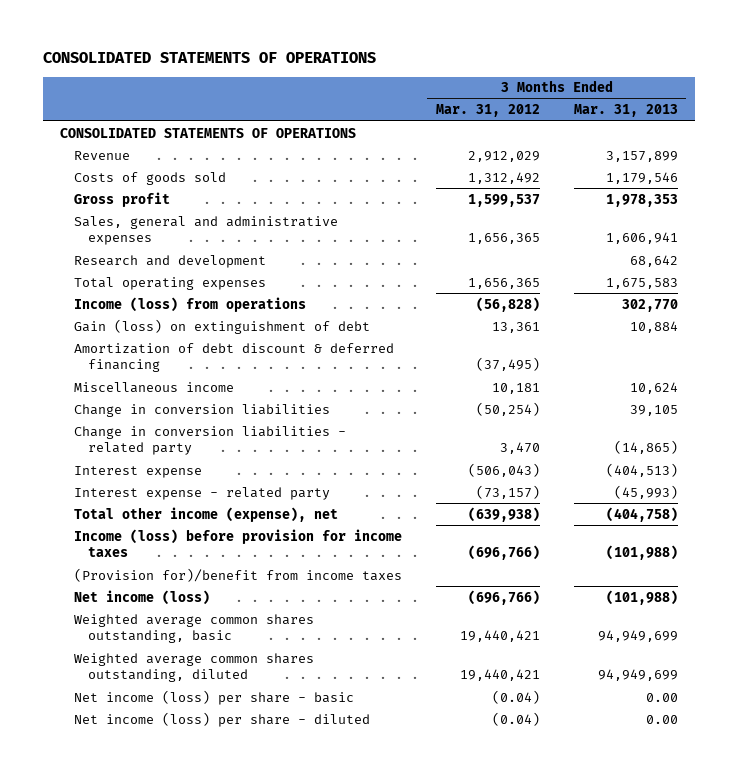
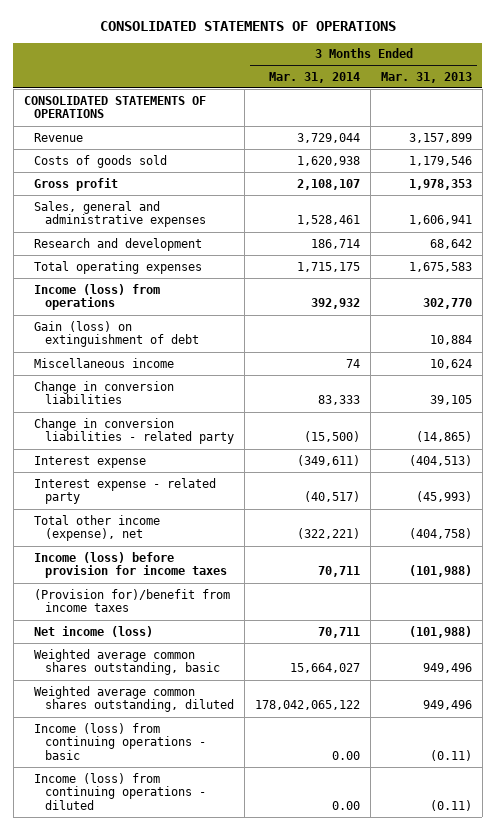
- | 3 Months Ended Mar. 31, 2012 | 3 Months Ended Mar. 31, 2013
+ | 3 Months Ended Mar. 31, 2014 | 3 Months Ended Mar. 31, 2013
- Amortization of debt discount & deferred financing | (37,495) |
- Weighted average common shares outstanding, basic | 19,440,421 | 94,949,699
- Weighted average common shares outstanding, diluted | 19,440,421 | 94,949,699
- Net income (loss) per share - basic | (0.04) | 0.00
- Net income (loss) per share - diluted | (0.04) | 0.00
+ Weighted average common shares outstanding, basic | 15,664,027 | 949,496
+ Weighted average common shares outstanding, diluted | 178,042,065,122 | 949,496
+ Income (loss) from continuing operations - basic | 0.00 | (0.11)
+ Income (loss) from continuing operations - diluted | 0.00 | (0.11)

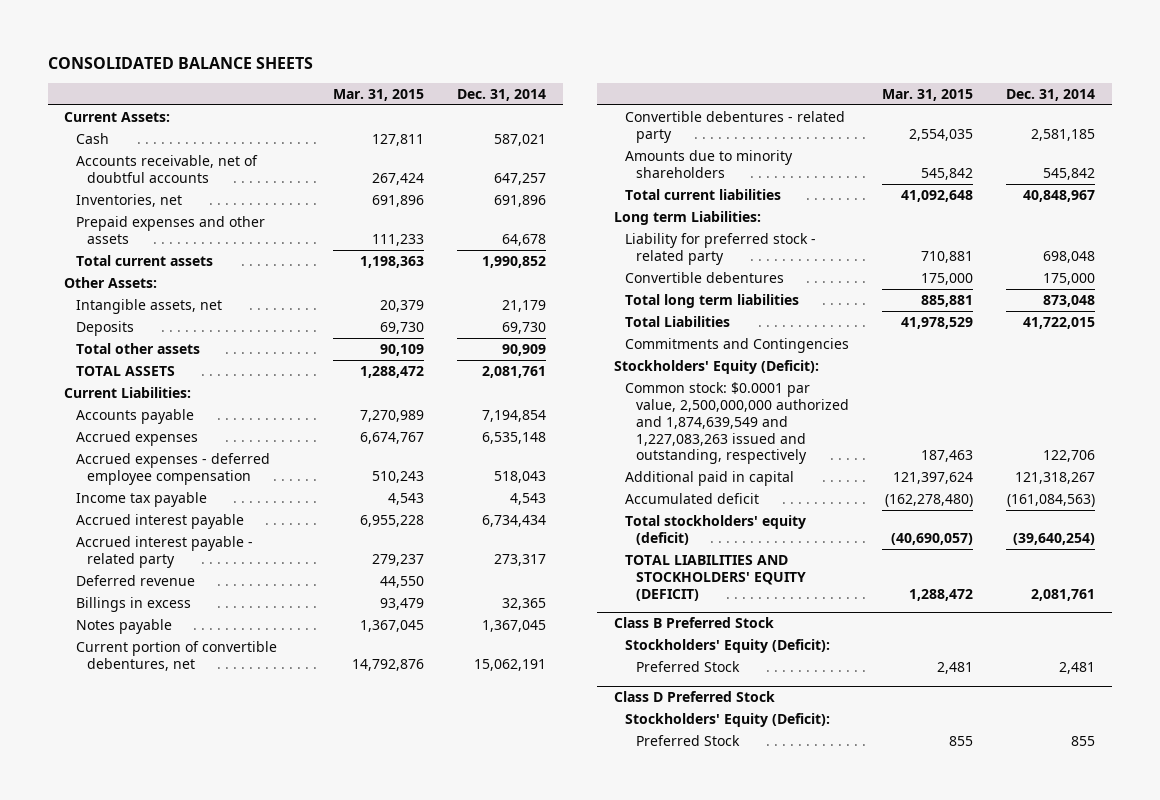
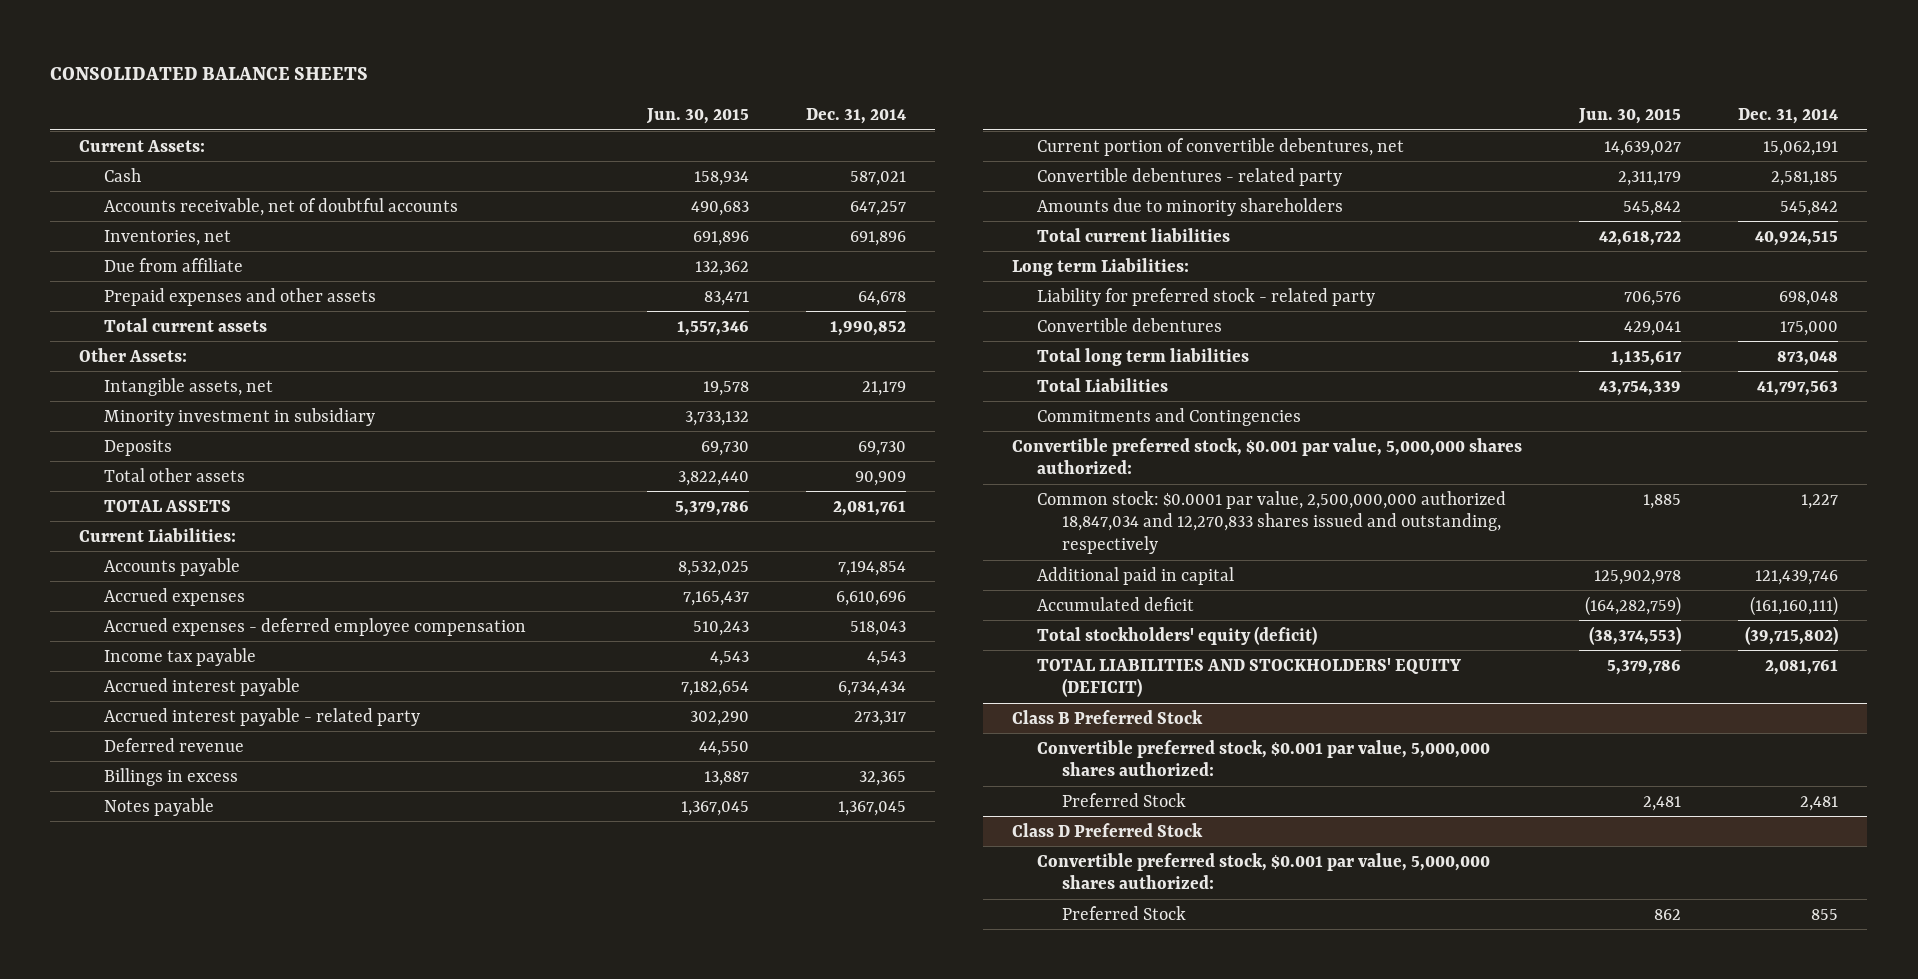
- | Mar. 31, 2015 | Dec. 31, 2014
+ | Jun. 30, 2015 | Dec. 31, 2014
+ Due from affiliate | 132,362 |
+ Minority investment in subsidiary | 3,733,132 |
- Accrued expenses | 6,674,767 | 6,535,148
+ Accrued expenses | 7,165,437 | 6,610,696
- Total current liabilities | 41,092,648 | 40,848,967
+ Total current liabilities | 42,618,722 | 40,924,515
- Total Liabilities | 41,978,529 | 41,722,015
+ Total Liabilities | 43,754,339 | 41,797,563
- Stockholders' Equity (Deficit):
- Common stock: $0.0001 par value, 2,500,000,000 authorized and 1,874,639,549 and 1,227,083,263 issued and outstanding, respectively | 187,463 | 122,706
- Additional paid in capital | 121,397,624 | 121,318,267
- Accumulated deficit | (162,278,480) | (161,084,563)
- Total stockholders' equity (deficit) | (40,690,057) | (39,640,254)
+ Convertible preferred stock, $0.001 par value, 5,000,000 shares authorized:
+ Common stock: $0.0001 par value, 2,500,000,000 authorized 18,847,034 and 12,270,833 shares issued and outstanding, respectively | 1,885 | 1,227
+ Additional paid in capital | 125,902,978 | 121,439,746
+ Accumulated deficit | (164,282,759) | (161,160,111)
+ Total stockholders' equity (deficit) | (38,374,553) | (39,715,802)
@ Class B Preferred Stock
- Stockholders' Equity (Deficit):
+ Convertible preferred stock, $0.001 par value, 5,000,000 shares authorized:
@ Class D Preferred Stock
- Stockholders' Equity (Deficit):
+ Convertible preferred stock, $0.001 par value, 5,000,000 shares authorized:

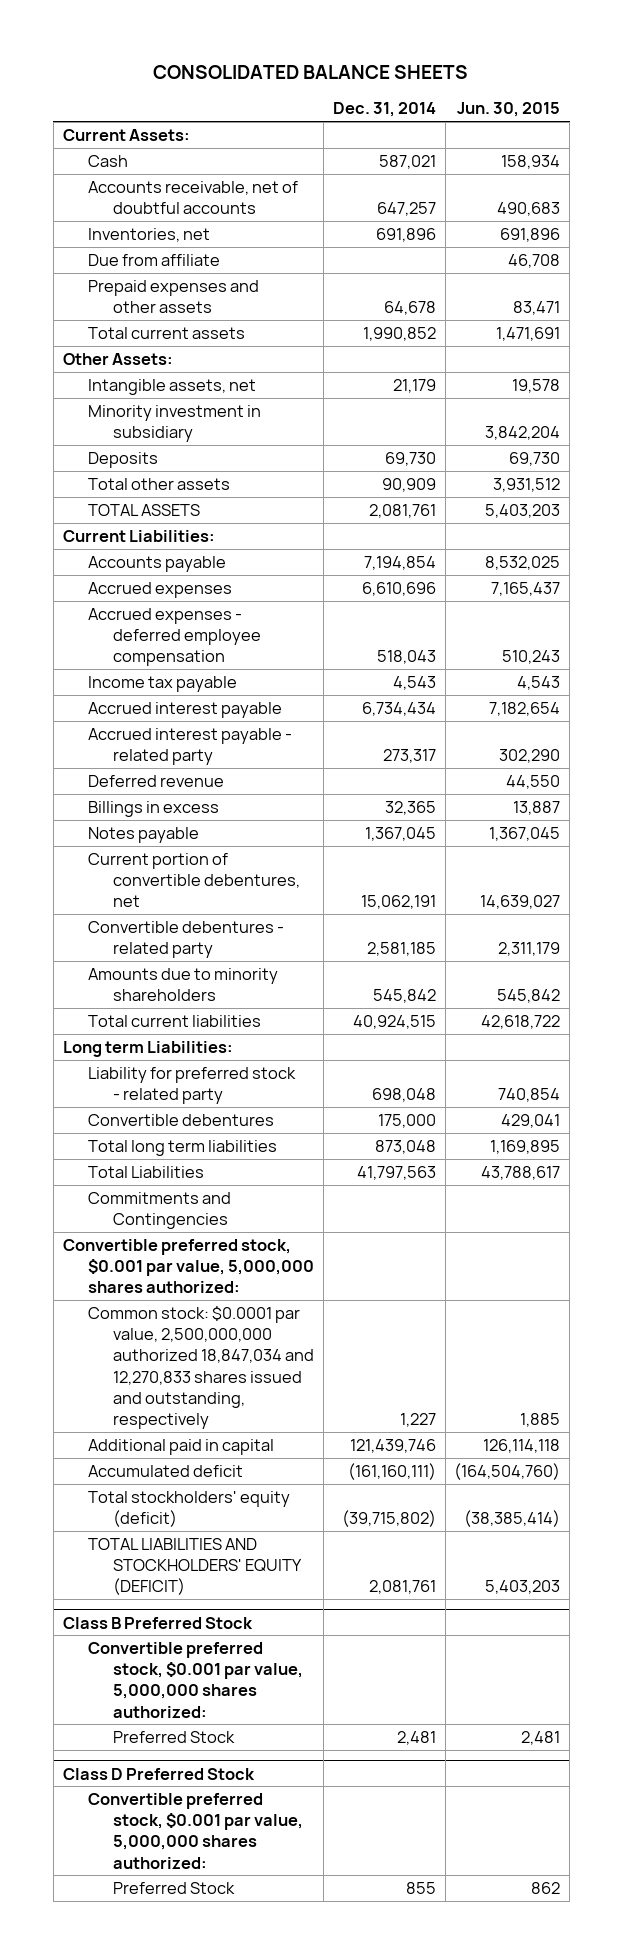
- | Jun. 30, 2015 | Dec. 31, 2014
+ | Dec. 31, 2014 | Jun. 30, 2015
- Due from affiliate | 132,362 |
+ Due from affiliate | | 46,708
- Total current assets | 1,557,346 | 1,990,852
+ Total current assets | 1,990,852 | 1,471,691
- Minority investment in subsidiary | 3,733,132 |
+ Minority investment in subsidiary | | 3,842,204
- Total other assets | 3,822,440 | 90,909
- TOTAL ASSETS | 5,379,786 | 2,081,761
+ Total other assets | 90,909 | 3,931,512
+ TOTAL ASSETS | 2,081,761 | 5,403,203
- Liability for preferred stock - related party | 706,576 | 698,048
+ Liability for preferred stock - related party | 698,048 | 740,854
- Total long term liabilities | 1,135,617 | 873,048
- Total Liabilities | 43,754,339 | 41,797,563
+ Total long term liabilities | 873,048 | 1,169,895
+ Total Liabilities | 41,797,563 | 43,788,617
- Additional paid in capital | 125,902,978 | 121,439,746
- Accumulated deficit | (164,282,759) | (161,160,111)
- Total stockholders' equity (deficit) | (38,374,553) | (39,715,802)
- TOTAL LIABILITIES AND STOCKHOLDERS' EQUITY (DEFICIT) | 5,379,786 | 2,081,761
+ Additional paid in capital | 121,439,746 | 126,114,118
+ Accumulated deficit | (161,160,111) | (164,504,760)
+ Total stockholders' equity (deficit) | (39,715,802) | (38,385,414)
+ TOTAL LIABILITIES AND STOCKHOLDERS' EQUITY (DEFICIT) | 2,081,761 | 5,403,203

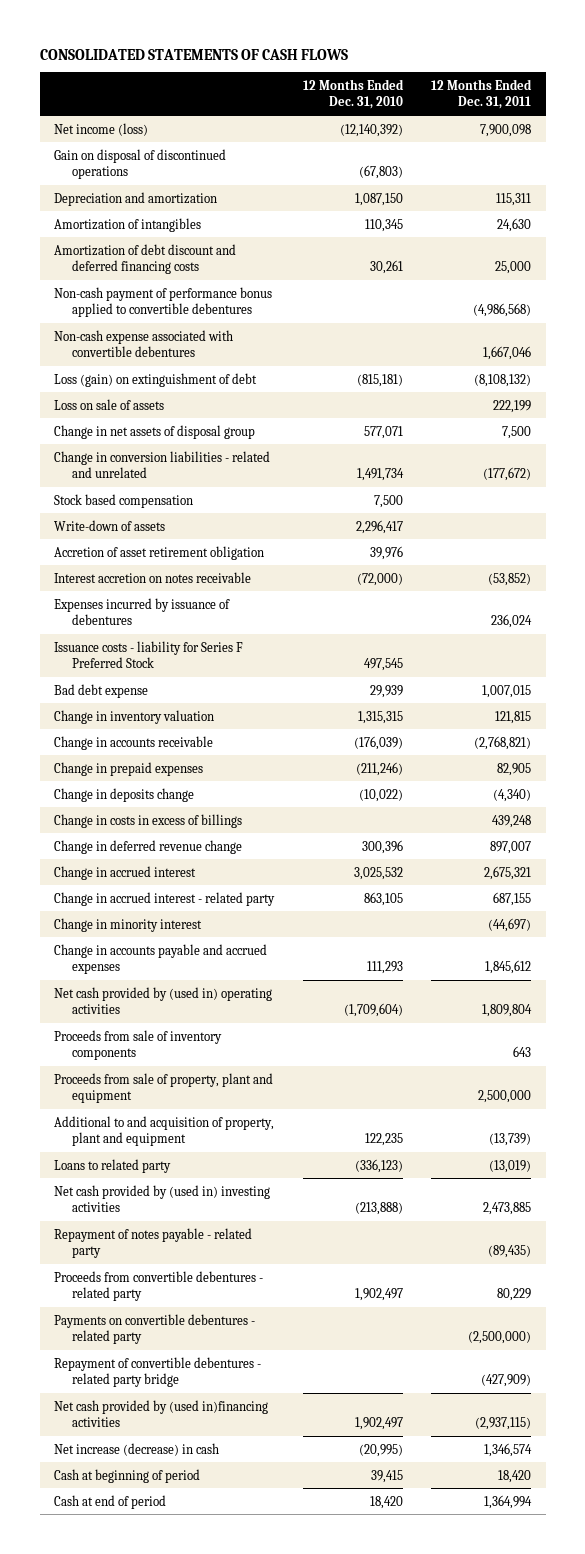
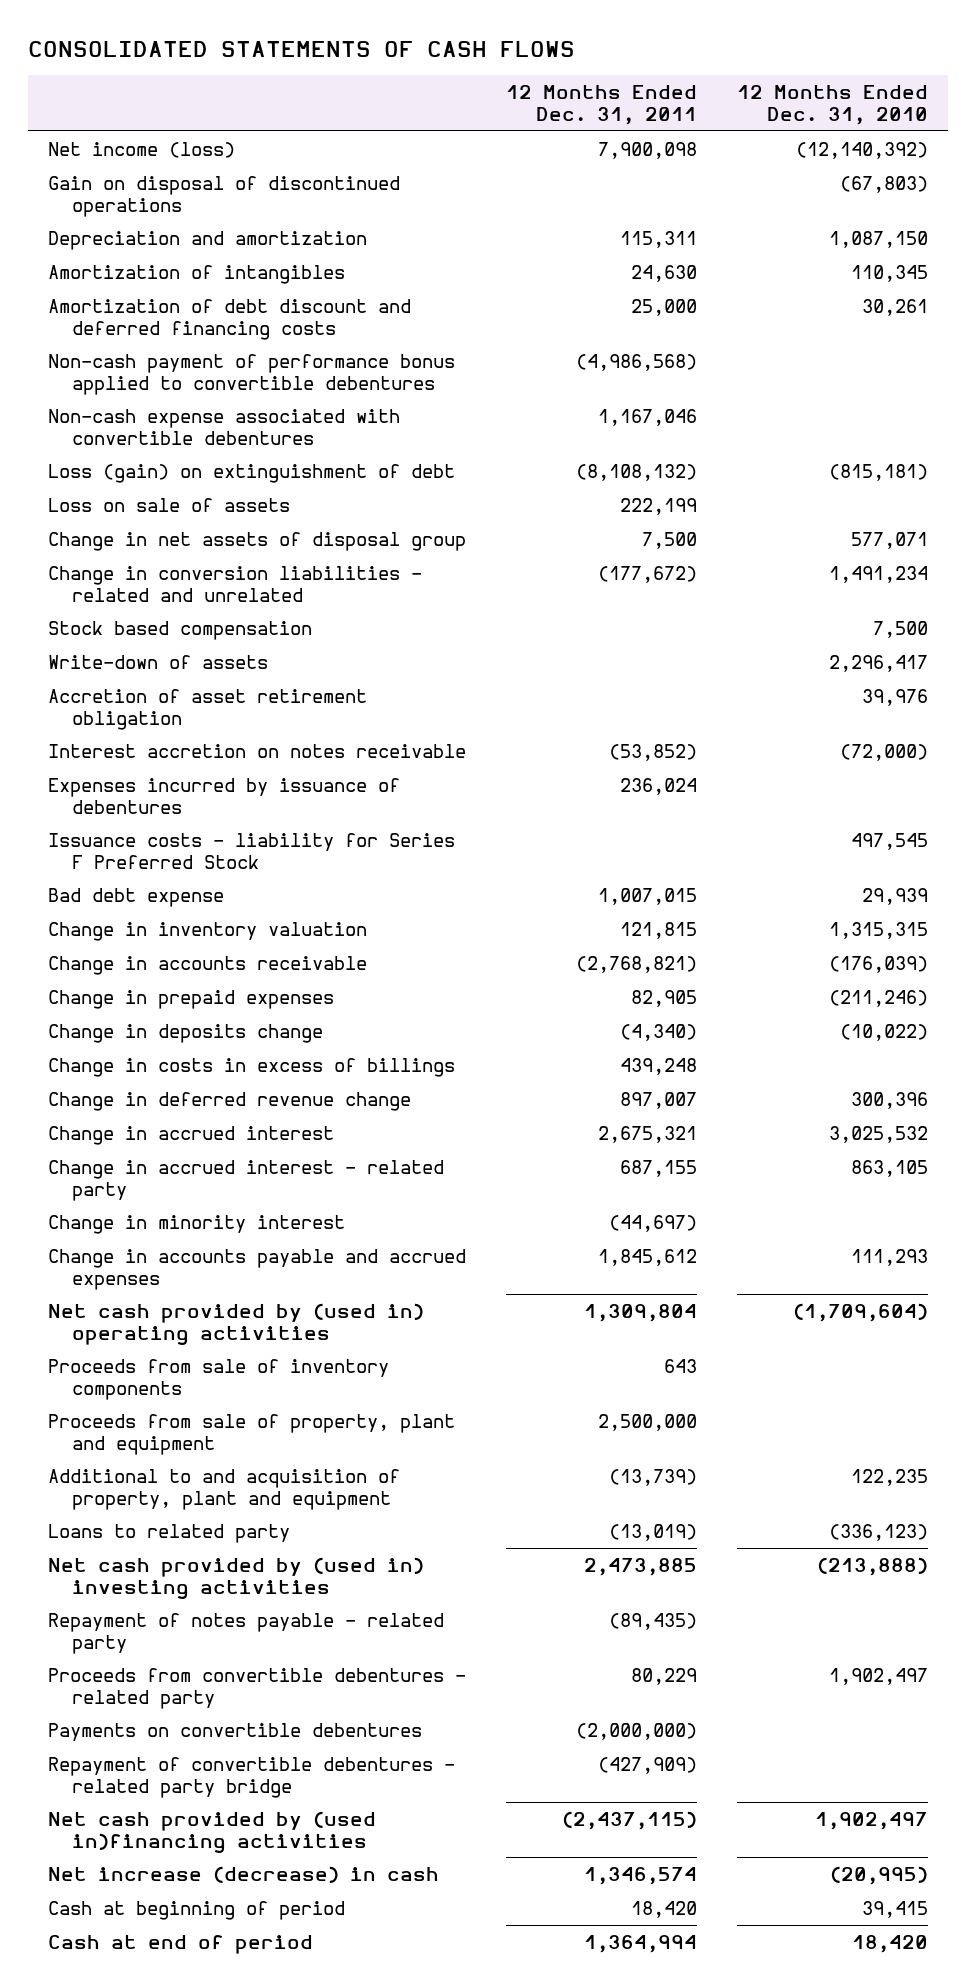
- | 12 Months Ended Dec. 31, 2010 | 12 Months Ended Dec. 31, 2011
+ | 12 Months Ended Dec. 31, 2011 | 12 Months Ended Dec. 31, 2010
- Non-cash expense associated with convertible debentures | | 1,667,046
+ Non-cash expense associated with convertible debentures | 1,167,046 |
- Change in conversion liabilities - related and unrelated | 1,491,734 | (177,672)
+ Change in conversion liabilities - related and unrelated | (177,672) | 1,491,234
- Net cash provided by (used in) operating activities | (1,709,604) | 1,809,804
+ Net cash provided by (used in) operating activities | 1,309,804 | (1,709,604)
- Payments on convertible debentures - related party | | (2,500,000)
+ Payments on convertible debentures | (2,000,000) |
- Net cash provided by (used in)financing activities | 1,902,497 | (2,937,115)
+ Net cash provided by (used in)financing activities | (2,437,115) | 1,902,497

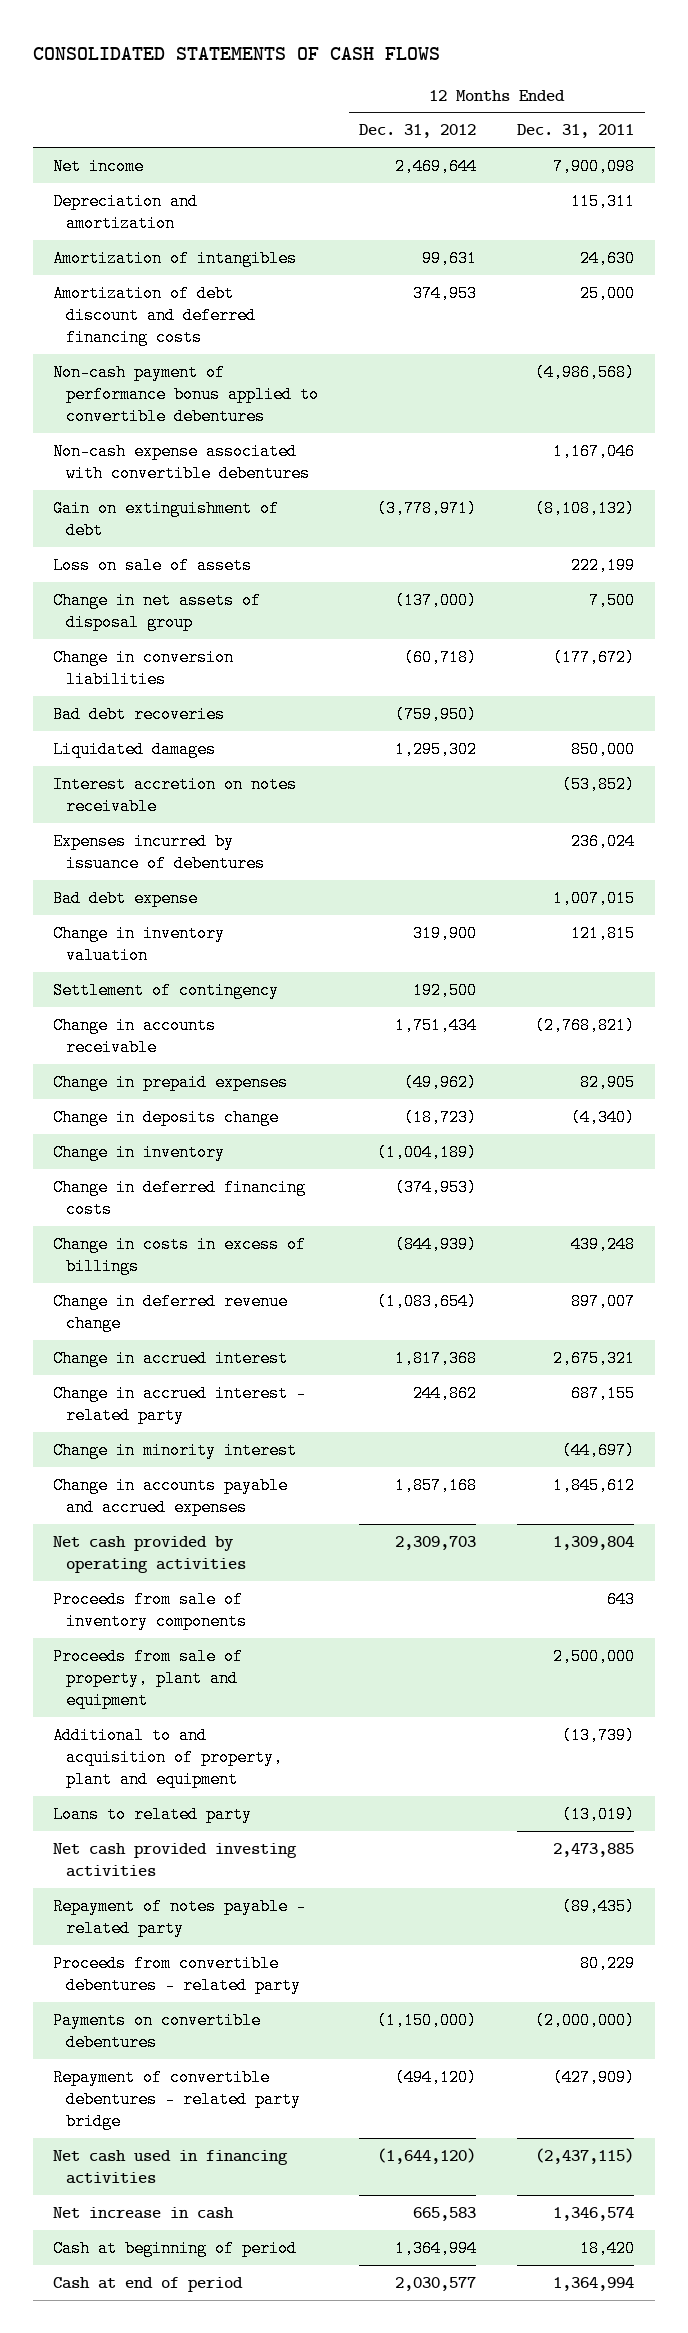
- | 12 Months Ended Dec. 31, 2011 | 12 Months Ended Dec. 31, 2010
+ | 12 Months Ended Dec. 31, 2012 | 12 Months Ended Dec. 31, 2011
- Net income (loss) | 7,900,098 | (12,140,392)
- Gain on disposal of discontinued operations | | (67,803)
+ Net income | 2,469,644 | 7,900,098
- Loss (gain) on extinguishment of debt | (8,108,132) | (815,181)
+ Gain on extinguishment of debt | (3,778,971) | (8,108,132)
- Change in conversion liabilities - related and unrelated | (177,672) | 1,491,234
- Stock based compensation | | 7,500
- Write-down of assets | | 2,296,417
- Accretion of asset retirement obligation | | 39,976
+ Change in conversion liabilities | (60,718) | (177,672)
+ Bad debt recoveries | (759,950) |
+ Liquidated damages | 1,295,302 | 850,000
- Issuance costs - liability for Series F Preferred Stock | | 497,545
+ Settlement of contingency | 192,500 |
+ Change in inventory | (1,004,189) |
+ Change in deferred financing costs | (374,953) |
- Net cash provided by (used in) operating activities | 1,309,804 | (1,709,604)
+ Net cash provided by operating activities | 2,309,703 | 1,309,804
- Net cash provided by (used in) investing activities | 2,473,885 | (213,888)
+ Net cash provided investing activities | | 2,473,885
- Net cash provided by (used in)financing activities | (2,437,115) | 1,902,497
- Net increase (decrease) in cash | 1,346,574 | (20,995)
+ Net cash used in financing activities | (1,644,120) | (2,437,115)
+ Net increase in cash | 665,583 | 1,346,574

